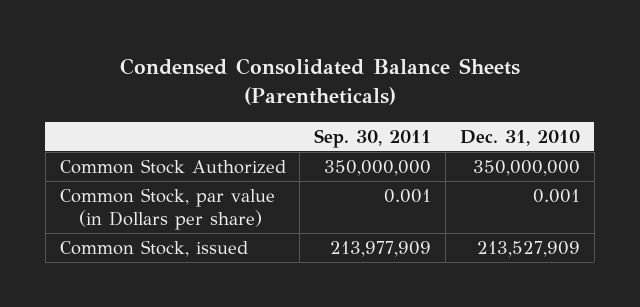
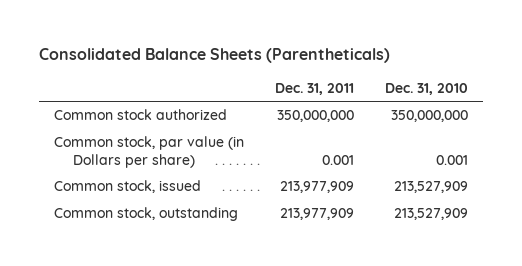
- Condensed Consolidated Balance Sheets (Parentheticals)
+ Consolidated Balance Sheets (Parentheticals)
- | Sep. 30, 2011 | Dec. 31, 2010
+ | Dec. 31, 2011 | Dec. 31, 2010
- Common Stock Authorized | 350,000,000 | 350,000,000
- Common Stock, par value (in Dollars per share) | 0.001 | 0.001
- Common Stock, issued | 213,977,909 | 213,527,909
+ Common stock authorized | 350,000,000 | 350,000,000
+ Common stock, par value (in Dollars per share) | 0.001 | 0.001
+ Common stock, issued | 213,977,909 | 213,527,909
+ Common stock, outstanding | 213,977,909 | 213,527,909

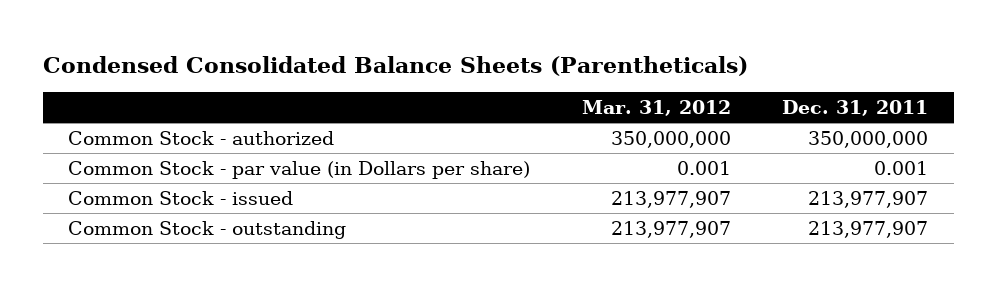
- Consolidated Balance Sheets (Parentheticals)
+ Condensed Consolidated Balance Sheets (Parentheticals)
- | Dec. 31, 2011 | Dec. 31, 2010
+ | Mar. 31, 2012 | Dec. 31, 2011
- Common stock authorized | 350,000,000 | 350,000,000
- Common stock, par value (in Dollars per share) | 0.001 | 0.001
- Common stock, issued | 213,977,909 | 213,527,909
- Common stock, outstanding | 213,977,909 | 213,527,909
+ Common Stock - authorized | 350,000,000 | 350,000,000
+ Common Stock - par value (in Dollars per share) | 0.001 | 0.001
+ Common Stock - issued | 213,977,907 | 213,977,907
+ Common Stock - outstanding | 213,977,907 | 213,977,907

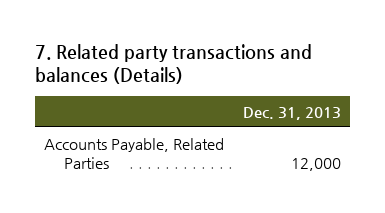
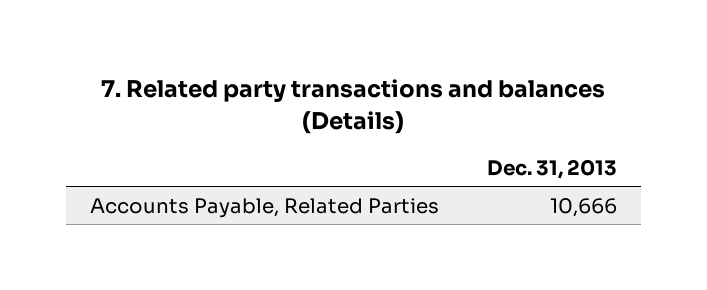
- Accounts Payable, Related Parties | 12,000
+ Accounts Payable, Related Parties | 10,666

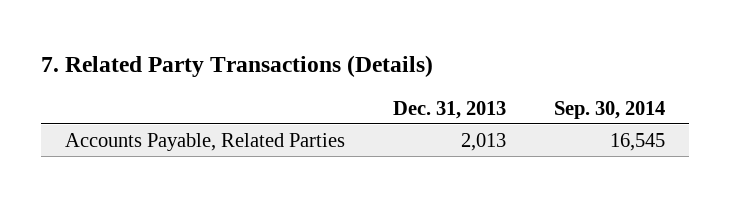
- 7. Related party transactions and balances (Details)
+ 7. Related Party Transactions (Details)
- | Dec. 31, 2013
+ | Dec. 31, 2013 | Sep. 30, 2014
- Accounts Payable, Related Parties | 10,666
+ Accounts Payable, Related Parties | 2,013 | 16,545

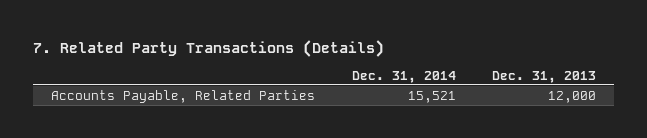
- | Dec. 31, 2013 | Sep. 30, 2014
+ | Dec. 31, 2014 | Dec. 31, 2013
- Accounts Payable, Related Parties | 2,013 | 16,545
+ Accounts Payable, Related Parties | 15,521 | 12,000

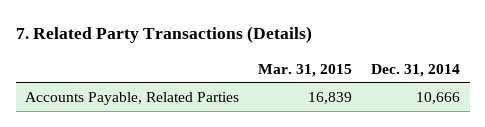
- | Dec. 31, 2014 | Dec. 31, 2013
+ | Mar. 31, 2015 | Dec. 31, 2014
- Accounts Payable, Related Parties | 15,521 | 12,000
+ Accounts Payable, Related Parties | 16,839 | 10,666

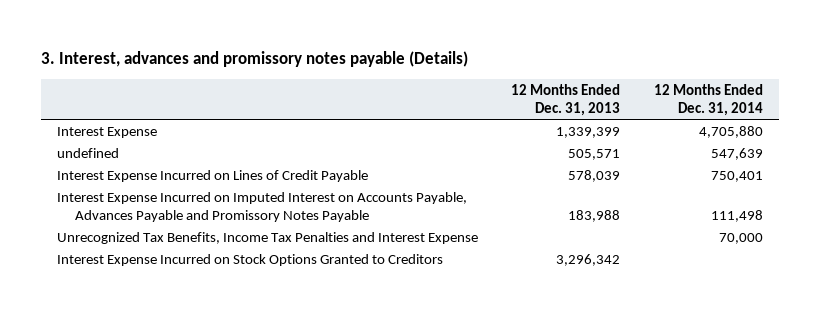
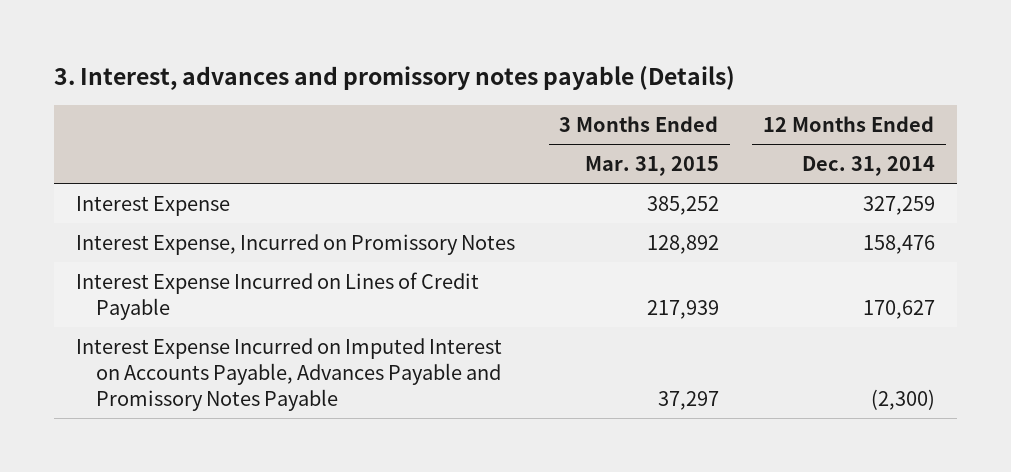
- | 12 Months Ended Dec. 31, 2013 | 12 Months Ended Dec. 31, 2014
+ | 3 Months Ended Mar. 31, 2015 | 12 Months Ended Dec. 31, 2014
- Interest Expense | 1,339,399 | 4,705,880
- undefined | 505,571 | 547,639
- Interest Expense Incurred on Lines of Credit Payable | 578,039 | 750,401
- Interest Expense Incurred on Imputed Interest on Accounts Payable, Advances Payable and Promissory Notes Payable | 183,988 | 111,498
- Unrecognized Tax Benefits, Income Tax Penalties and Interest Expense | | 70,000
- Interest Expense Incurred on Stock Options Granted to Creditors | 3,296,342 |
+ Interest Expense | 385,252 | 327,259
+ Interest Expense, Incurred on Promissory Notes | 128,892 | 158,476
+ Interest Expense Incurred on Lines of Credit Payable | 217,939 | 170,627
+ Interest Expense Incurred on Imputed Interest on Accounts Payable, Advances Payable and Promissory Notes Payable | 37,297 | (2,300)

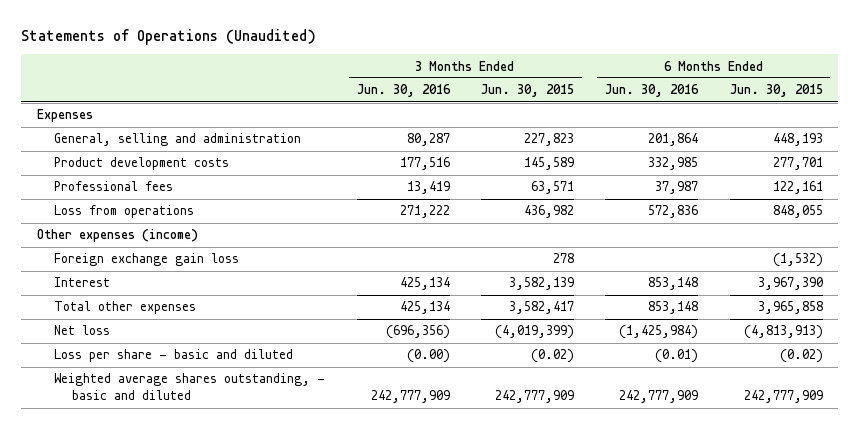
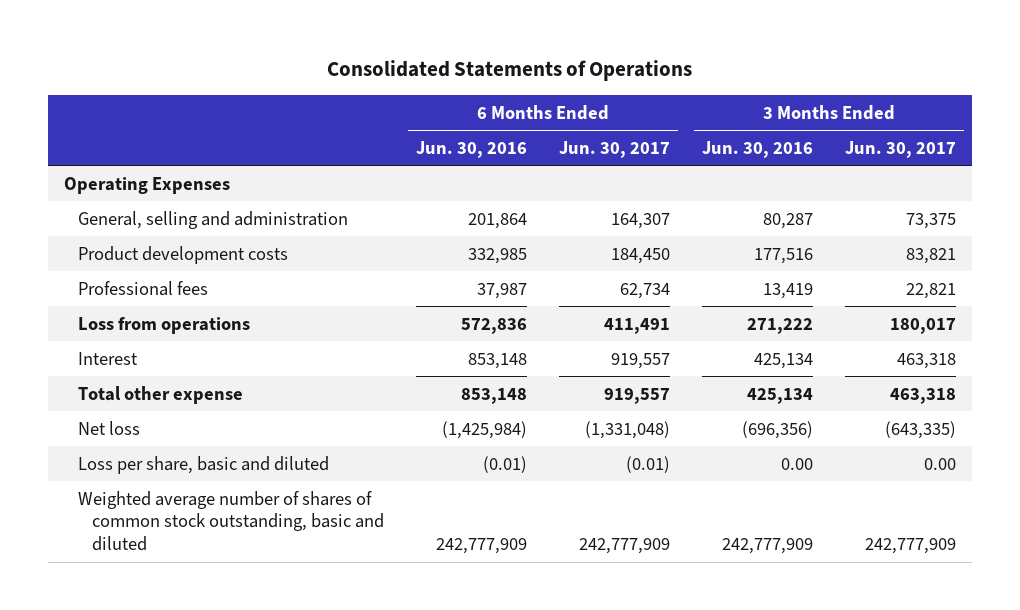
- Statements of Operations (Unaudited)
+ Consolidated Statements of Operations
- | 3 Months Ended Jun. 30, 2016 | 3 Months Ended Jun. 30, 2015 | 6 Months Ended Jun. 30, 2016 | 6 Months Ended Jun. 30, 2015
+ | 6 Months Ended Jun. 30, 2016 | 6 Months Ended Jun. 30, 2017 | 3 Months Ended Jun. 30, 2016 | 3 Months Ended Jun. 30, 2017
- Expenses
+ Operating Expenses
- Other expenses (income)
- Foreign exchange gain loss | | 278 | | (1,532)
- Total other expenses | 425,134 | 3,582,417 | 853,148 | 3,965,858
+ Total other expense | 853,148 | 919,557 | 425,134 | 463,318
- Loss per share - basic and diluted | (0.00) | (0.02) | (0.01) | (0.02)
- Weighted average shares outstanding, - basic and diluted | 242,777,909 | 242,777,909 | 242,777,909 | 242,777,909
+ Loss per share, basic and diluted | (0.01) | (0.01) | 0.00 | 0.00
+ Weighted average number of shares of common stock outstanding, basic and diluted | 242,777,909 | 242,777,909 | 242,777,909 | 242,777,909

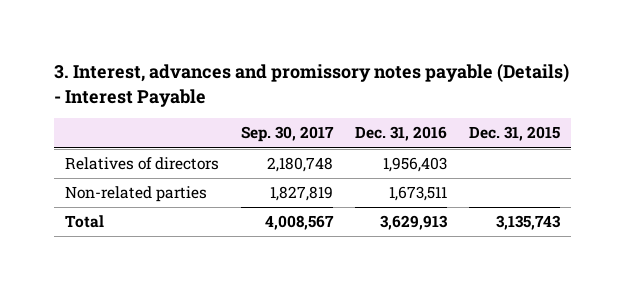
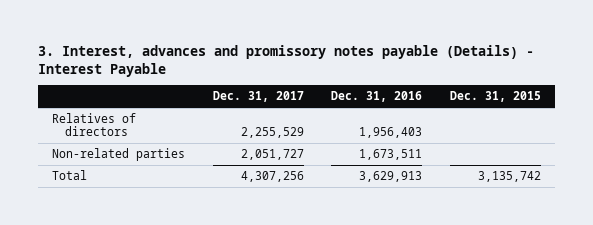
- | Sep. 30, 2017 | Dec. 31, 2016 | Dec. 31, 2015
+ | Dec. 31, 2017 | Dec. 31, 2016 | Dec. 31, 2015
- Total | 4,008,567 | 3,629,913 | 3,135,743
+ Total | 4,307,256 | 3,629,913 | 3,135,742

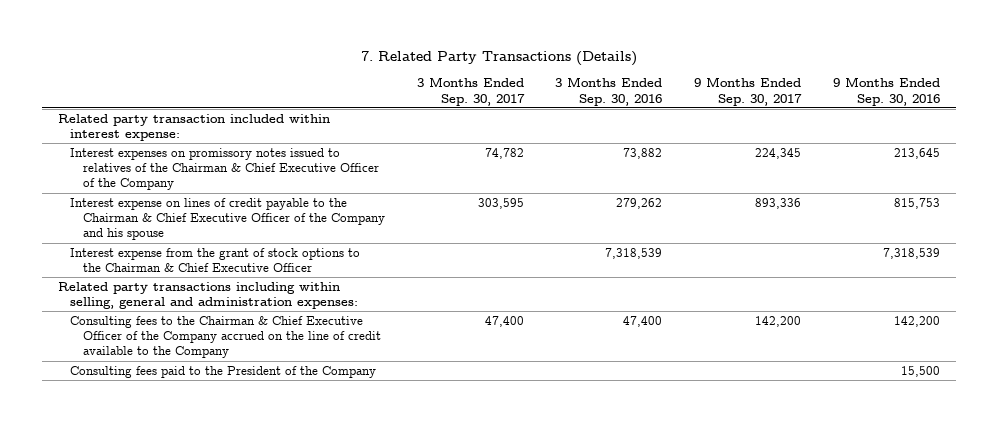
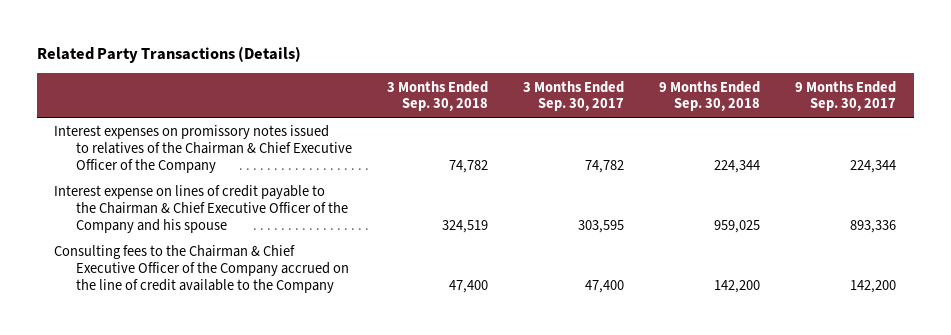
- 7. Related Party Transactions (Details)
+ Related Party Transactions (Details)
- | 3 Months Ended Sep. 30, 2017 | 3 Months Ended Sep. 30, 2016 | 9 Months Ended Sep. 30, 2017 | 9 Months Ended Sep. 30, 2016
+ | 3 Months Ended Sep. 30, 2018 | 3 Months Ended Sep. 30, 2017 | 9 Months Ended Sep. 30, 2018 | 9 Months Ended Sep. 30, 2017
- Related party transaction included within interest expense:
- Interest expenses on promissory notes issued to relatives of the Chairman & Chief Executive Officer of the Company | 74,782 | 73,882 | 224,345 | 213,645
+ Interest expenses on promissory notes issued to relatives of the Chairman & Chief Executive Officer of the Company | 74,782 | 74,782 | 224,344 | 224,344
- Interest expense from the grant of stock options to the Chairman & Chief Executive Officer | | 7,318,539 | | 7,318,539
- Related party transactions including within selling, general and administration expenses:
- Consulting fees paid to the President of the Company | | | | 15,500

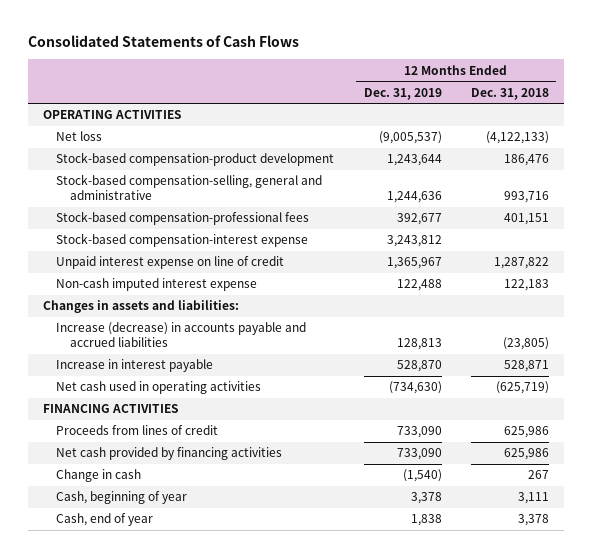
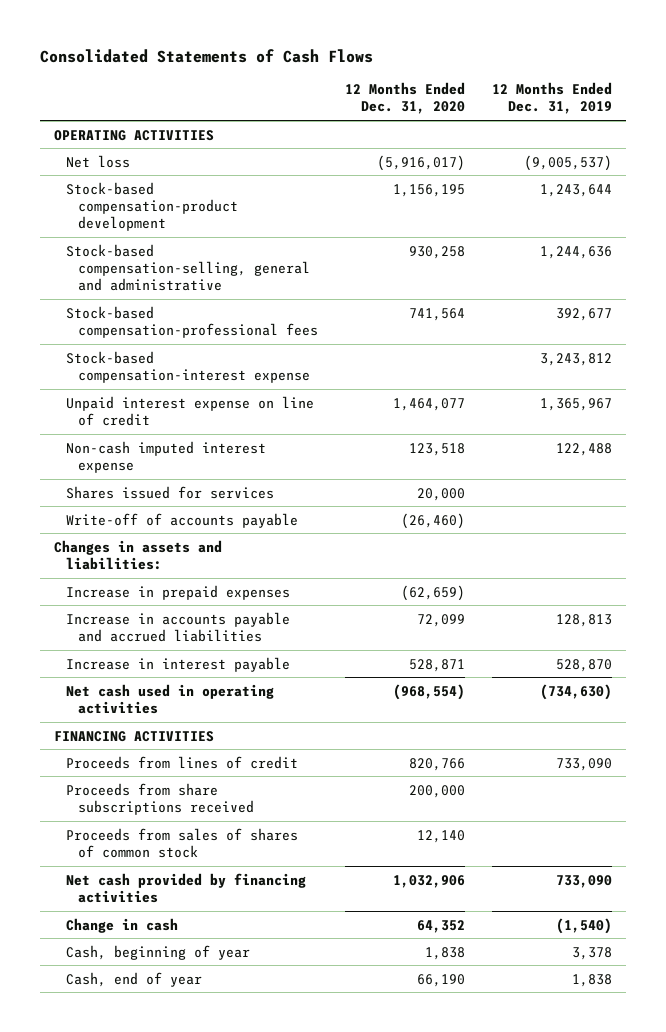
- | 12 Months Ended Dec. 31, 2019 | 12 Months Ended Dec. 31, 2018
+ | 12 Months Ended Dec. 31, 2020 | 12 Months Ended Dec. 31, 2019
+ Shares issued for services | 20,000 |
+ Write-off of accounts payable | (26,460) |
- Increase (decrease) in accounts payable and accrued liabilities | 128,813 | (23,805)
+ Increase in prepaid expenses | (62,659) |
+ Increase in accounts payable and accrued liabilities | 72,099 | 128,813
+ Proceeds from share subscriptions received | 200,000 |
+ Proceeds from sales of shares of common stock | 12,140 |

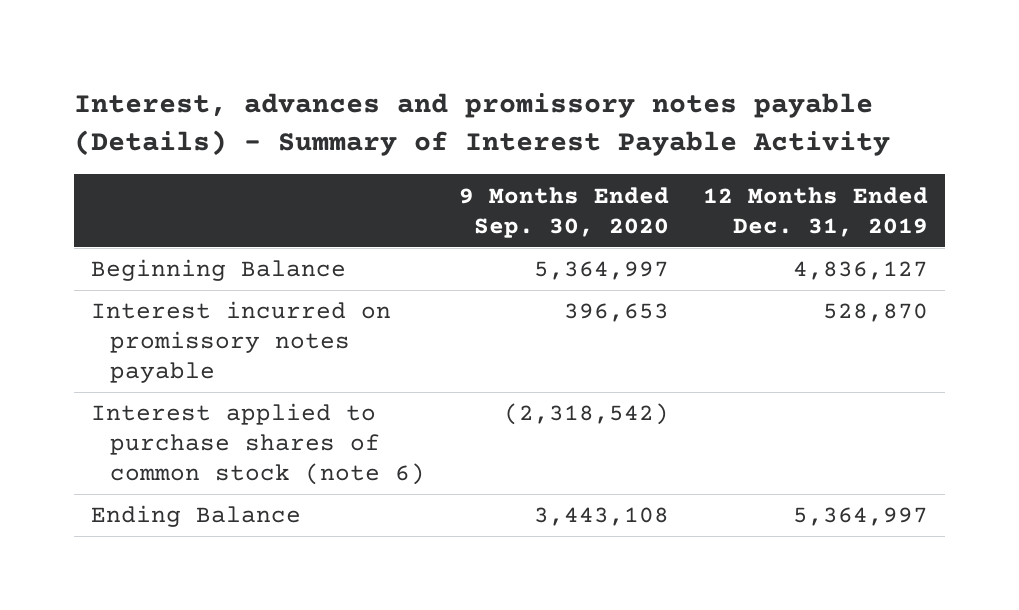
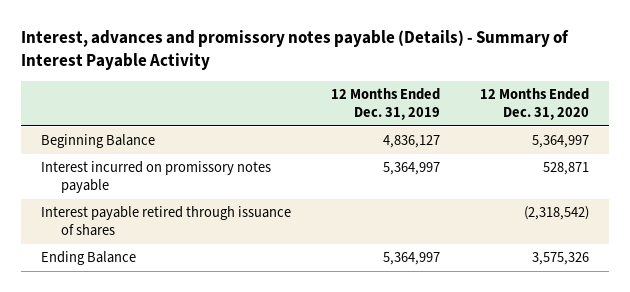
- | 9 Months Ended Sep. 30, 2020 | 12 Months Ended Dec. 31, 2019
+ | 12 Months Ended Dec. 31, 2019 | 12 Months Ended Dec. 31, 2020
- Interest incurred on promissory notes payable | 396,653 | 528,870
- Interest applied to purchase shares of common stock (note 6) | (2,318,542) |
+ Interest incurred on promissory notes payable | 5,364,997 | 528,871
+ Interest payable retired through issuance of shares | | (2,318,542)

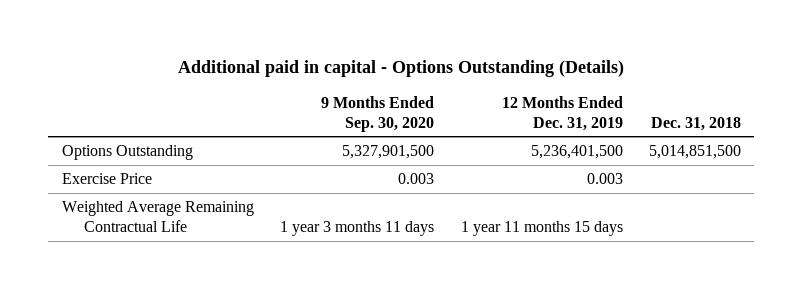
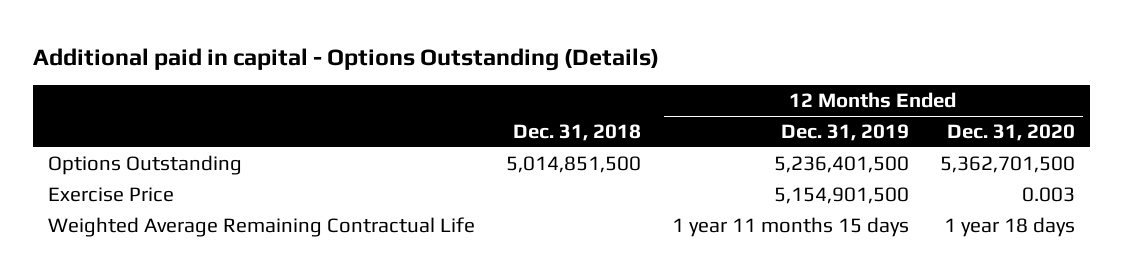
- | 9 Months Ended Sep. 30, 2020 | 12 Months Ended Dec. 31, 2019 | Dec. 31, 2018
+ | Dec. 31, 2018 | 12 Months Ended Dec. 31, 2019 | 12 Months Ended Dec. 31, 2020
- Exercise Price | 0.003 | 0.003 |
+ Exercise Price | | 5,154,901,500 | 0.003

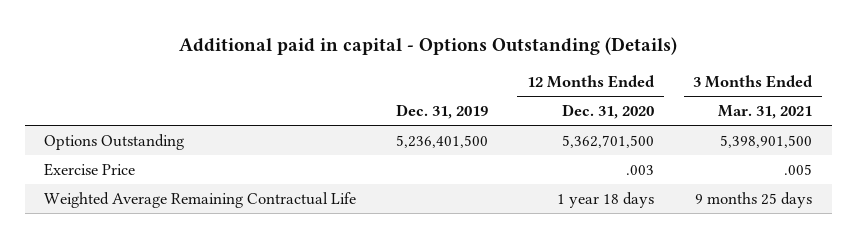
- | Dec. 31, 2018 | 12 Months Ended Dec. 31, 2019 | 12 Months Ended Dec. 31, 2020
+ | Dec. 31, 2019 | 12 Months Ended Dec. 31, 2020 | 3 Months Ended Mar. 31, 2021
- Exercise Price | | 5,154,901,500 | 0.003
+ Exercise Price | | .003 | .005

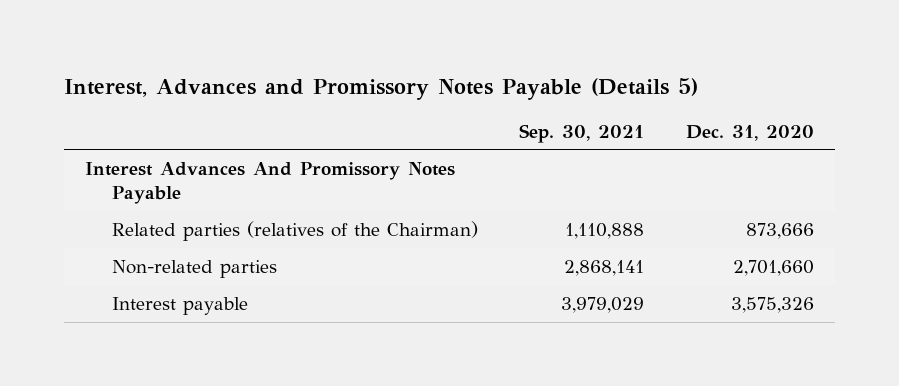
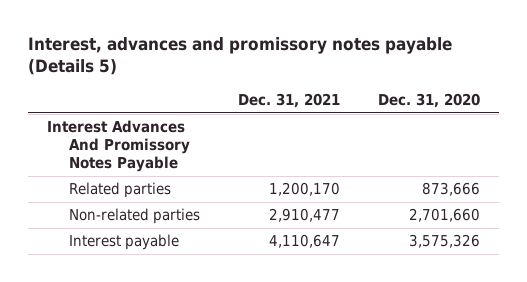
- Interest, Advances and Promissory Notes Payable (Details 5)
+ Interest, advances and promissory notes payable (Details 5)
- | Sep. 30, 2021 | Dec. 31, 2020
+ | Dec. 31, 2021 | Dec. 31, 2020
- Related parties (relatives of the Chairman) | 1,110,888 | 873,666
+ Related parties | 1,200,170 | 873,666

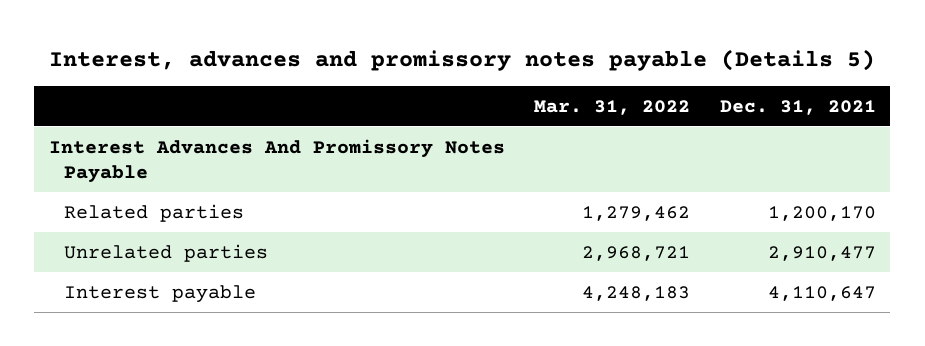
- | Dec. 31, 2021 | Dec. 31, 2020
+ | Mar. 31, 2022 | Dec. 31, 2021
- Non-related parties | 2,910,477 | 2,701,660
+ Unrelated parties | 2,968,721 | 2,910,477

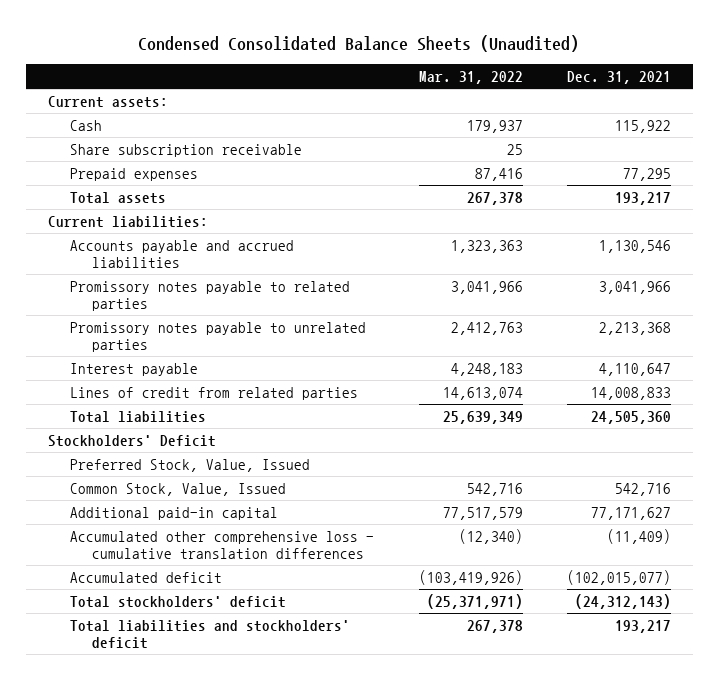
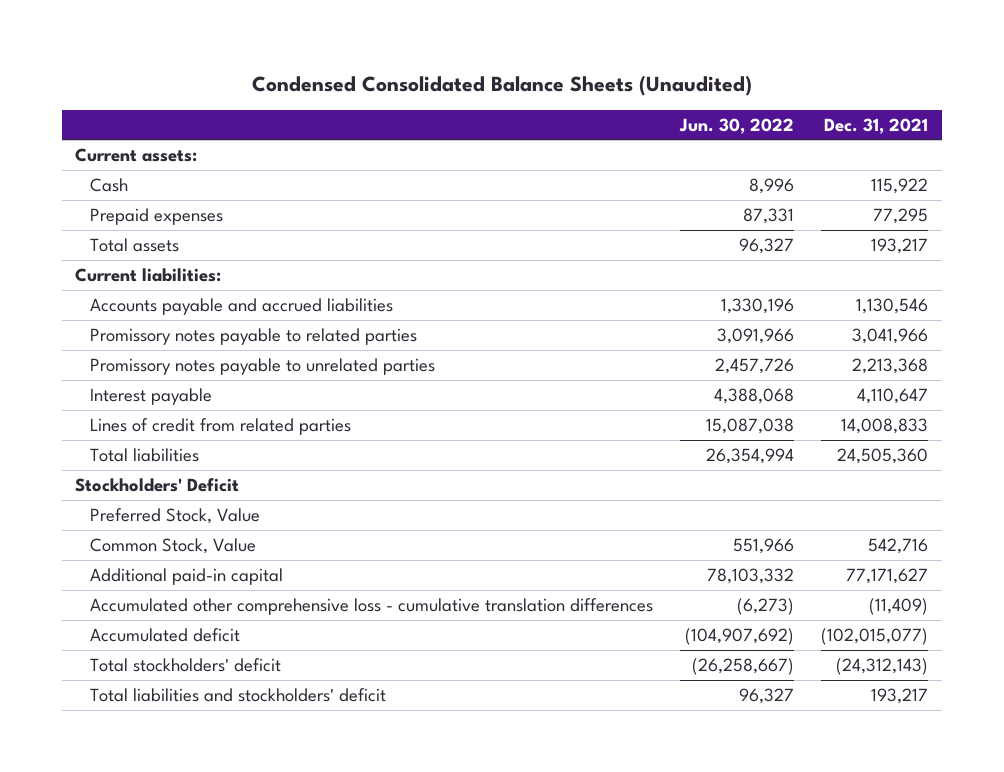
- | Mar. 31, 2022 | Dec. 31, 2021
+ | Jun. 30, 2022 | Dec. 31, 2021
- Share subscription receivable | 25 |
- Preferred Stock, Value, Issued
- Common Stock, Value, Issued | 542,716 | 542,716
+ Preferred Stock, Value
+ Common Stock, Value | 551,966 | 542,716

